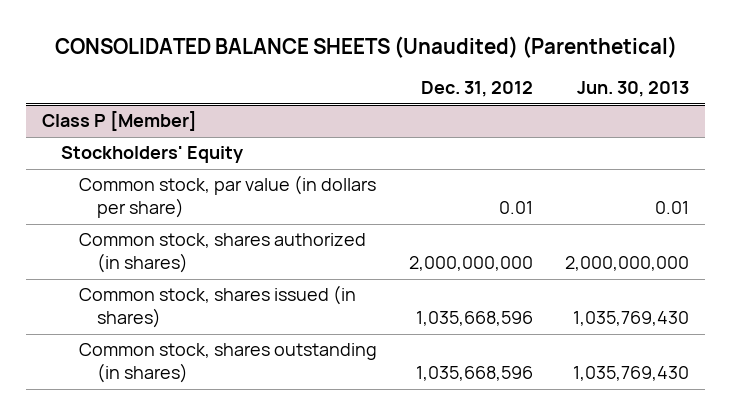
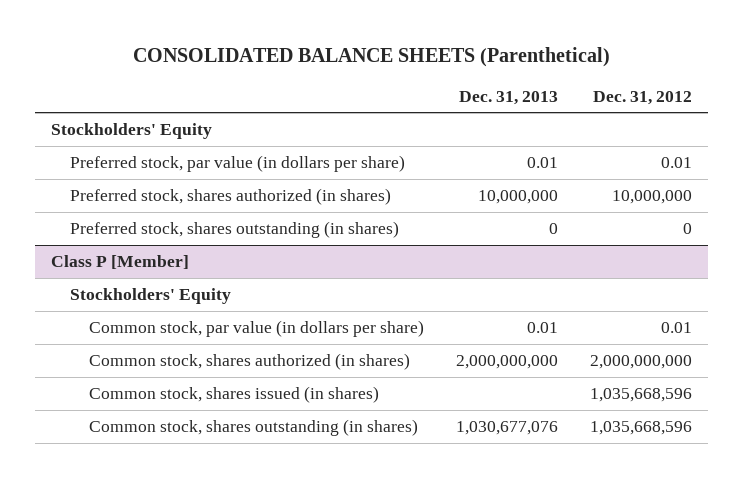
- CONSOLIDATED BALANCE SHEETS (Unaudited) (Parenthetical)
+ CONSOLIDATED BALANCE SHEETS (Parenthetical)
- | Dec. 31, 2012 | Jun. 30, 2013
+ | Dec. 31, 2013 | Dec. 31, 2012
+ Stockholders' Equity
+ Preferred stock, par value (in dollars per share) | 0.01 | 0.01
+ Preferred stock, shares authorized (in shares) | 10,000,000 | 10,000,000
+ Preferred stock, shares outstanding (in shares) | 0 | 0

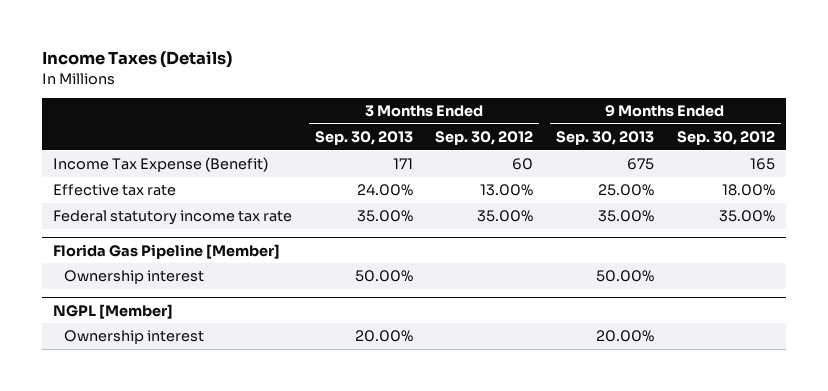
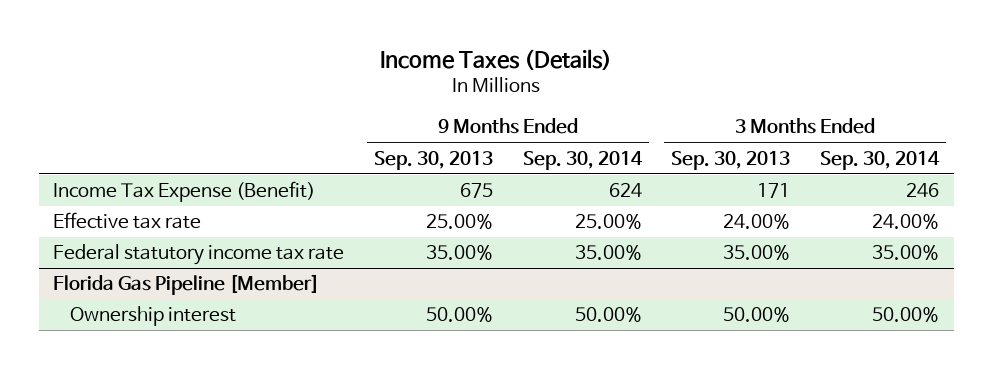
- | 3 Months Ended Sep. 30, 2013 | 3 Months Ended Sep. 30, 2012 | 9 Months Ended Sep. 30, 2013 | 9 Months Ended Sep. 30, 2012
+ | 9 Months Ended Sep. 30, 2013 | 9 Months Ended Sep. 30, 2014 | 3 Months Ended Sep. 30, 2013 | 3 Months Ended Sep. 30, 2014
- NGPL [Member]
- Ownership interest | 20.00% | | 20.00% |

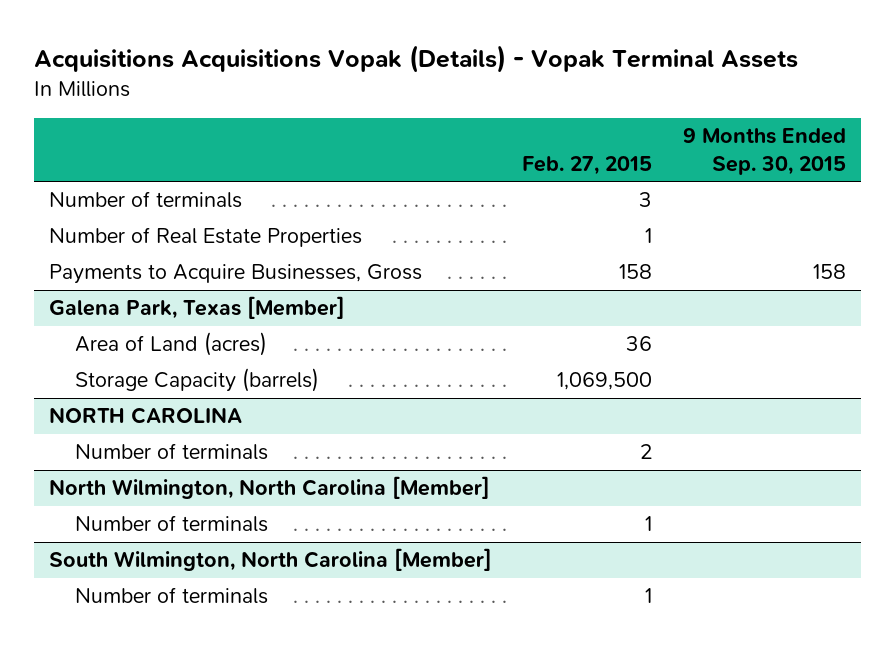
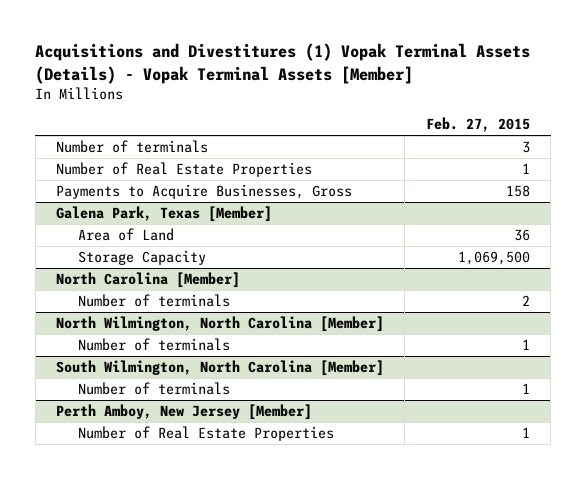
- Acquisitions Acquisitions Vopak (Details) - Vopak Terminal Assets
+ Acquisitions and Divestitures (1) Vopak Terminal Assets (Details) - Vopak Terminal Assets [Member]
- | Feb. 27, 2015 | 9 Months Ended Sep. 30, 2015
+ | Feb. 27, 2015
@ Galena Park, Texas [Member]
- Area of Land (acres) | 36 |
- Storage Capacity (barrels) | 1,069,500 |
- NORTH CAROLINA
@ Galena Park, Texas [Member]
+ Area of Land | 36
+ Storage Capacity | 1,069,500
+ North Carolina [Member]
+ Perth Amboy, New Jersey [Member]
+ Number of Real Estate Properties | 1

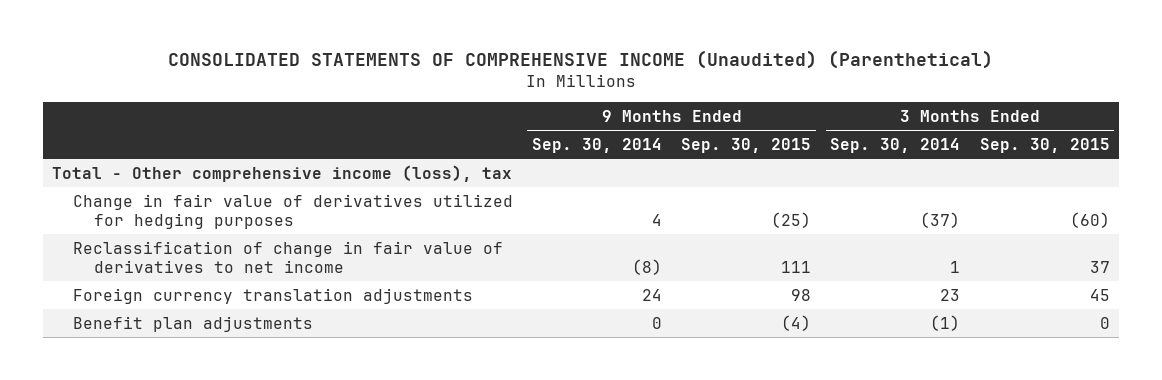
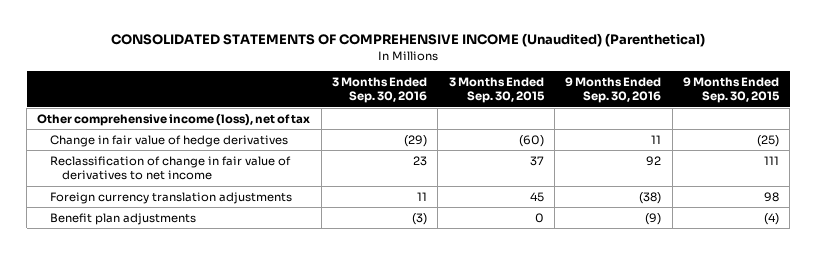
- | 9 Months Ended Sep. 30, 2014 | 9 Months Ended Sep. 30, 2015 | 3 Months Ended Sep. 30, 2014 | 3 Months Ended Sep. 30, 2015
+ | 3 Months Ended Sep. 30, 2016 | 3 Months Ended Sep. 30, 2015 | 9 Months Ended Sep. 30, 2016 | 9 Months Ended Sep. 30, 2015
- Total - Other comprehensive income (loss), tax
- Change in fair value of derivatives utilized for hedging purposes | 4 | (25) | (37) | (60)
+ Other comprehensive income (loss), net of tax
+ Change in fair value of hedge derivatives | (29) | (60) | 11 | (25)

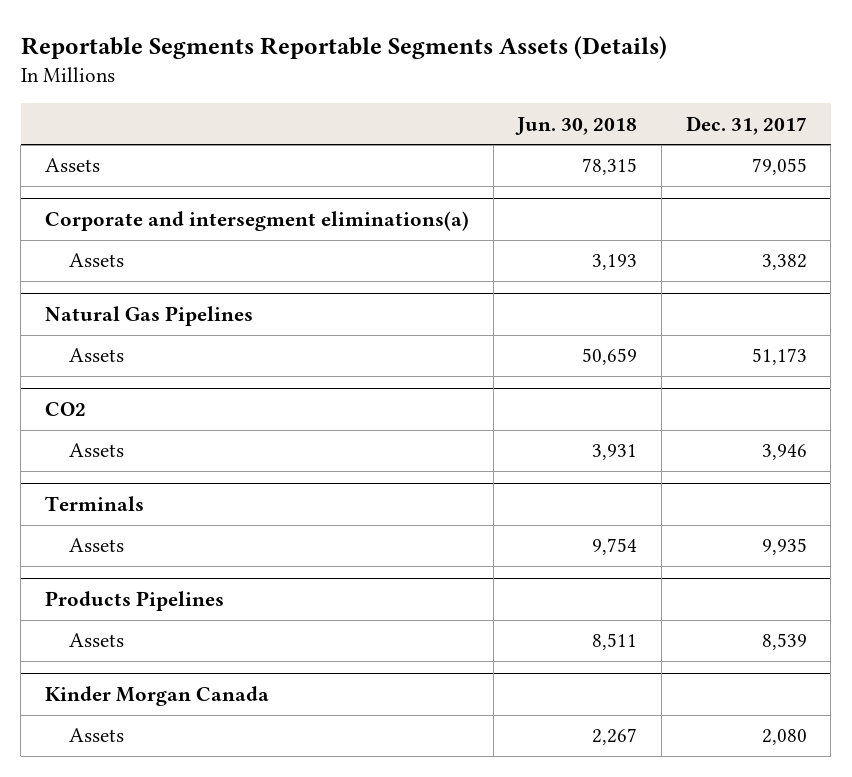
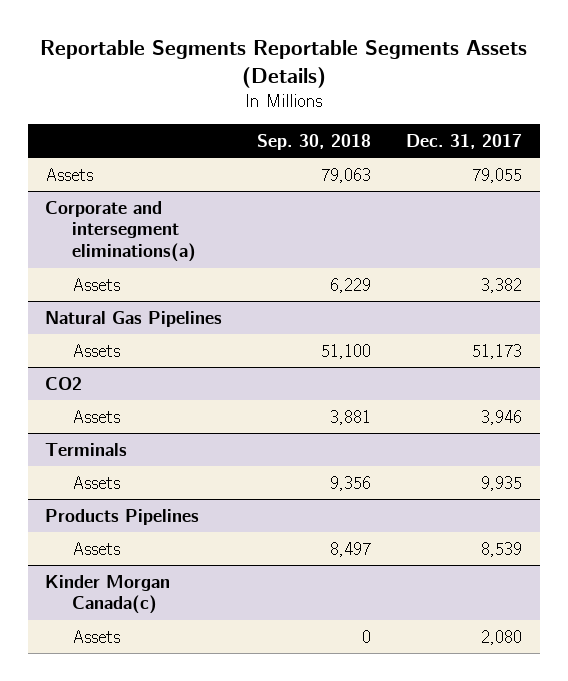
- | Jun. 30, 2018 | Dec. 31, 2017
+ | Sep. 30, 2018 | Dec. 31, 2017
- Kinder Morgan Canada
+ Kinder Morgan Canada(c)

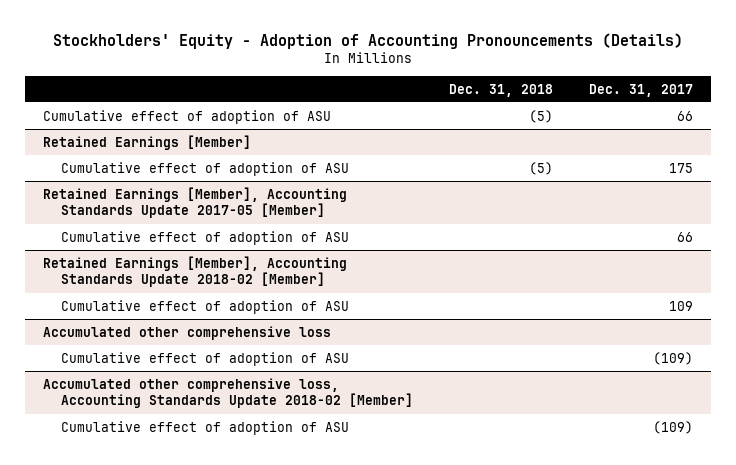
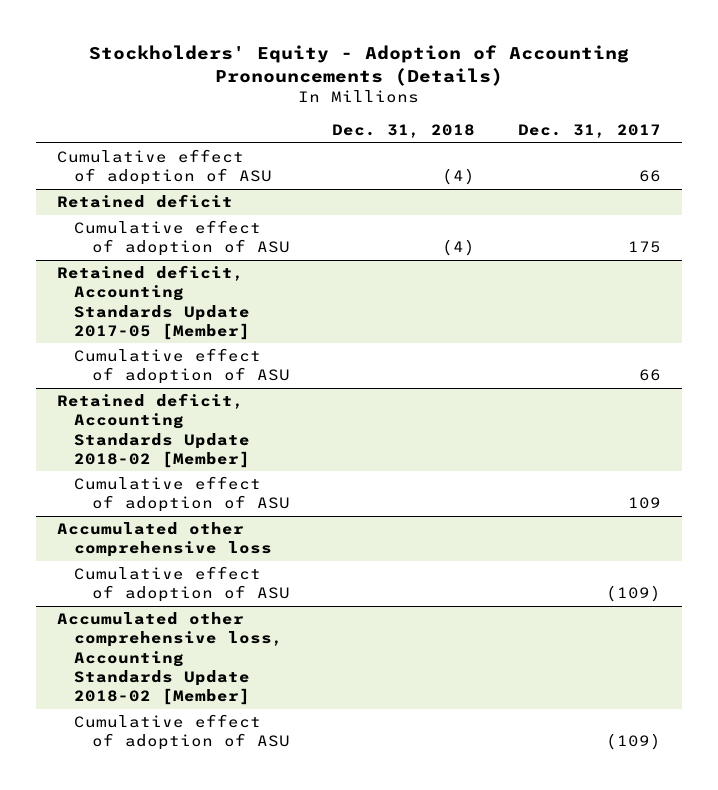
- Cumulative effect of adoption of ASU | (5) | 66
- Retained Earnings [Member]
- Cumulative effect of adoption of ASU | (5) | 175
- Retained Earnings [Member], Accounting Standards Update 2017-05 [Member]
+ Cumulative effect of adoption of ASU | (4) | 66
+ Retained deficit
+ Cumulative effect of adoption of ASU | (4) | 175
+ Retained deficit, Accounting Standards Update 2017-05 [Member]
- Retained Earnings [Member], Accounting Standards Update 2018-02 [Member]
+ Retained deficit, Accounting Standards Update 2018-02 [Member]

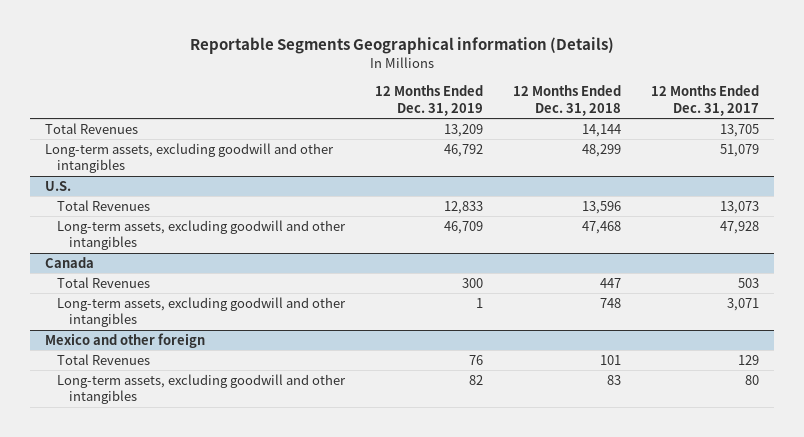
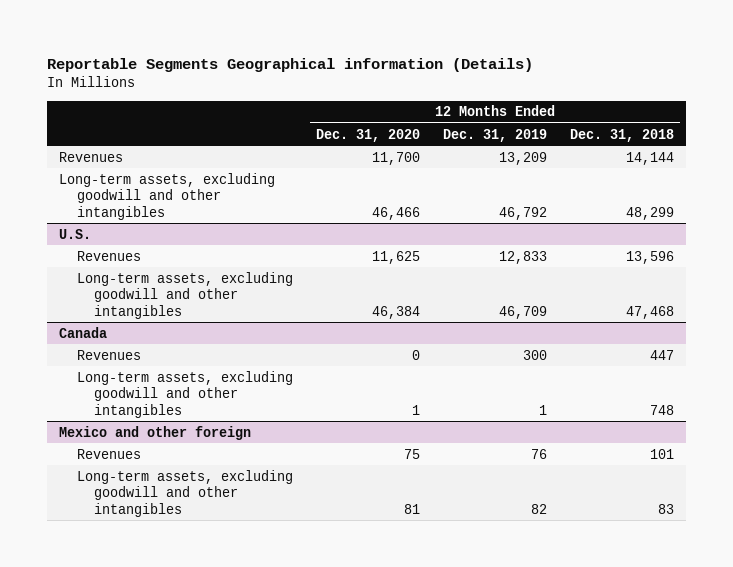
- | 12 Months Ended Dec. 31, 2019 | 12 Months Ended Dec. 31, 2018 | 12 Months Ended Dec. 31, 2017
+ | 12 Months Ended Dec. 31, 2020 | 12 Months Ended Dec. 31, 2019 | 12 Months Ended Dec. 31, 2018
- Total Revenues | 13,209 | 14,144 | 13,705
+ Revenues | 11,700 | 13,209 | 14,144
@ U.S.
- Total Revenues | 12,833 | 13,596 | 13,073
+ Revenues | 11,625 | 12,833 | 13,596
@ Canada
- Total Revenues | 300 | 447 | 503
+ Revenues | 0 | 300 | 447
@ Mexico and other foreign
- Total Revenues | 76 | 101 | 129
+ Revenues | 75 | 76 | 101

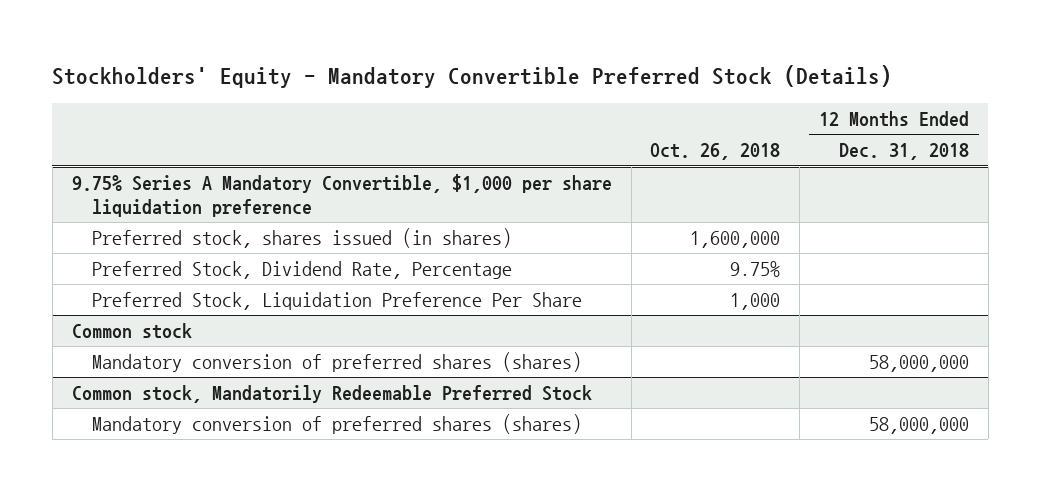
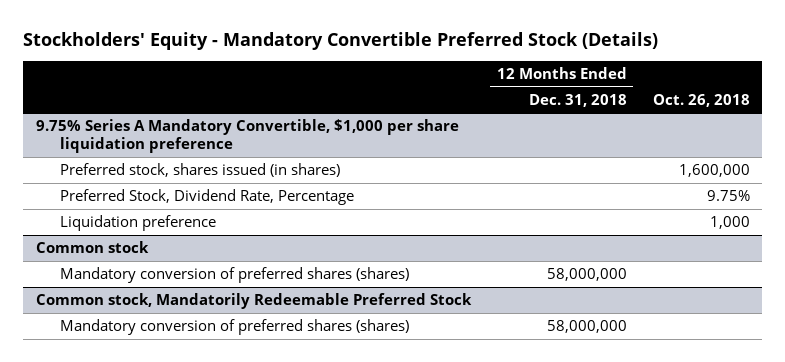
- | Oct. 26, 2018 | 12 Months Ended Dec. 31, 2018
+ | 12 Months Ended Dec. 31, 2018 | Oct. 26, 2018
@ 9.75% Series A Mandatory Convertible, $1,000 per share liquidation preference
- Preferred Stock, Liquidation Preference Per Share | 1,000 |
+ Liquidation preference | | 1,000

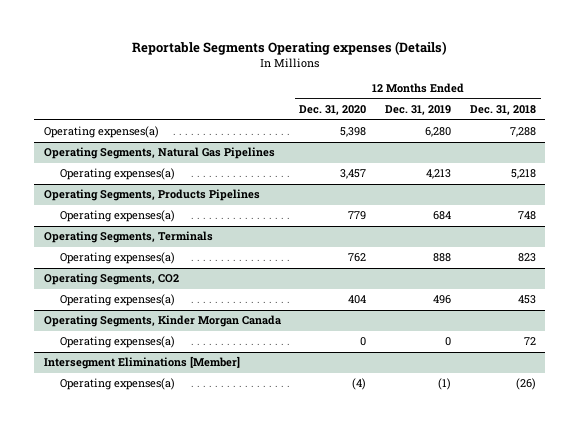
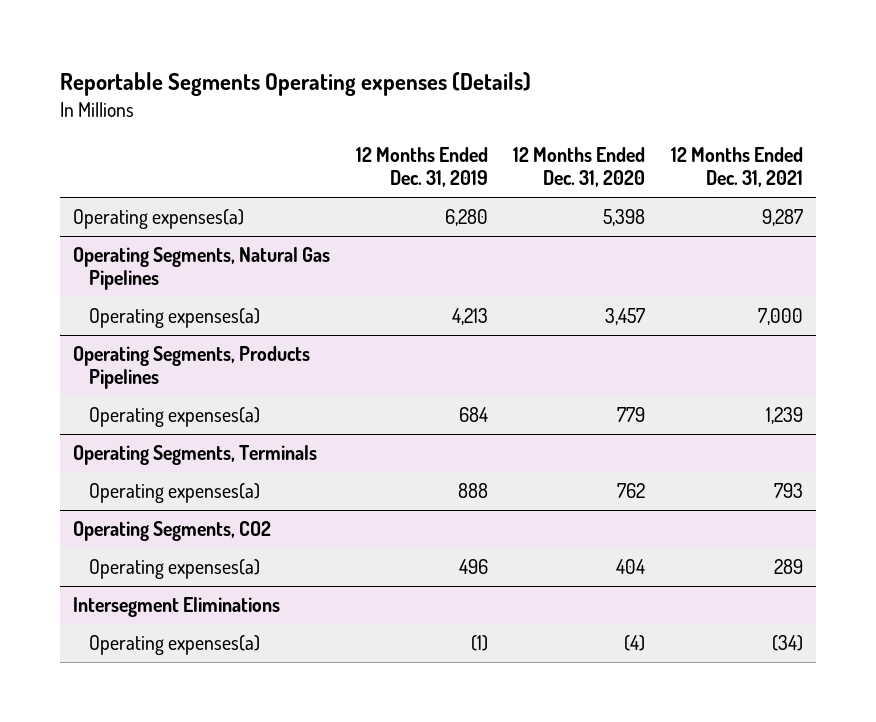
- | 12 Months Ended Dec. 31, 2020 | 12 Months Ended Dec. 31, 2019 | 12 Months Ended Dec. 31, 2018
+ | 12 Months Ended Dec. 31, 2019 | 12 Months Ended Dec. 31, 2020 | 12 Months Ended Dec. 31, 2021
- Operating Segments, Kinder Morgan Canada
- Operating expenses(a) | 0 | 0 | 72
- Intersegment Eliminations [Member]
+ Intersegment Eliminations

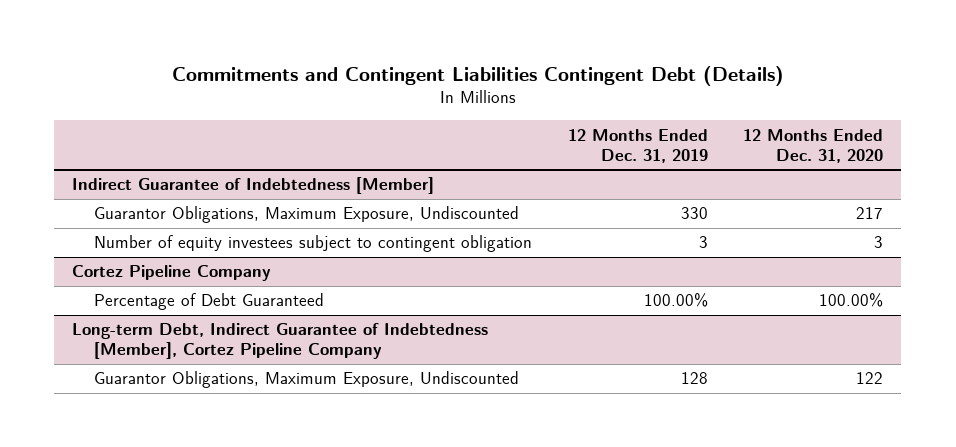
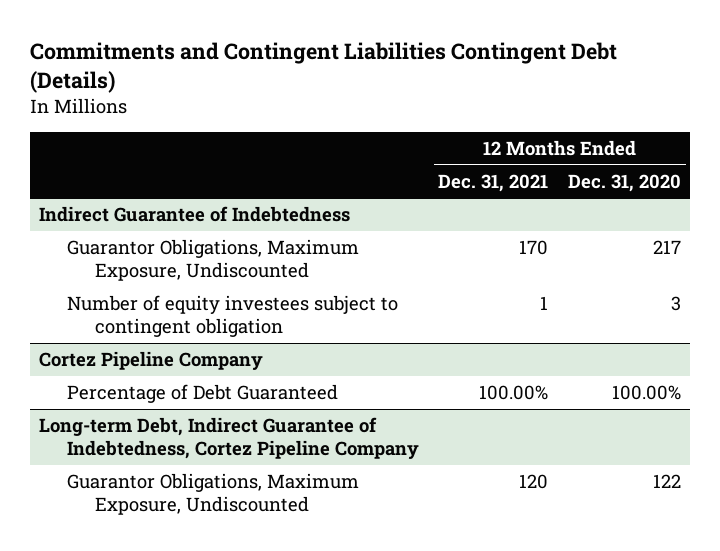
- | 12 Months Ended Dec. 31, 2019 | 12 Months Ended Dec. 31, 2020
+ | 12 Months Ended Dec. 31, 2021 | 12 Months Ended Dec. 31, 2020
- Indirect Guarantee of Indebtedness [Member]
+ Indirect Guarantee of Indebtedness
- Long-term Debt, Indirect Guarantee of Indebtedness [Member], Cortez Pipeline Company
+ Long-term Debt, Indirect Guarantee of Indebtedness, Cortez Pipeline Company

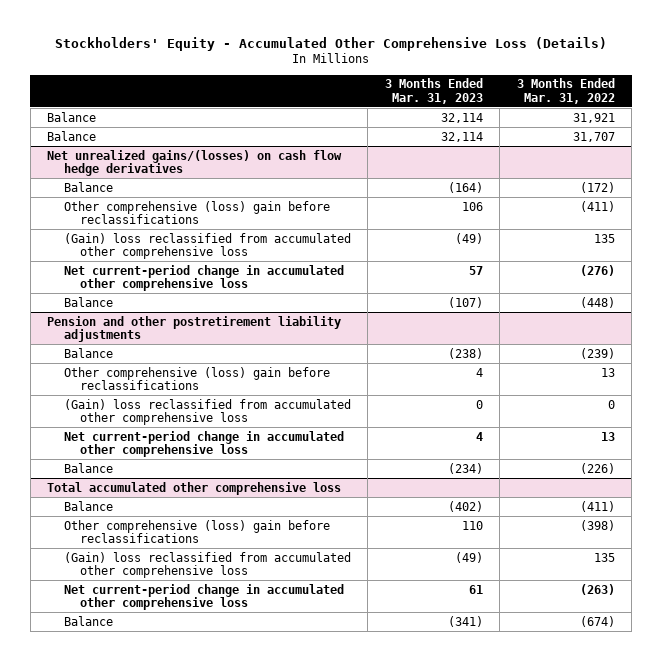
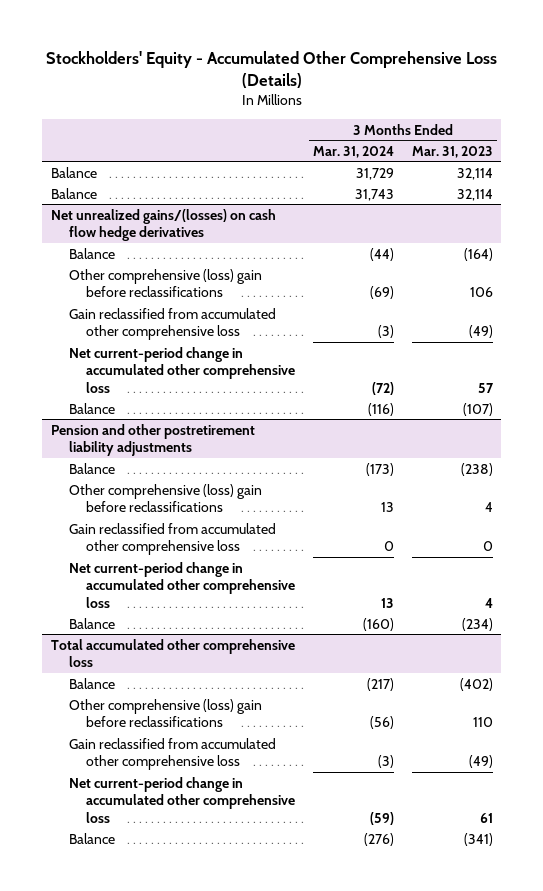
- | 3 Months Ended Mar. 31, 2023 | 3 Months Ended Mar. 31, 2022
+ | 3 Months Ended Mar. 31, 2024 | 3 Months Ended Mar. 31, 2023
@ Net unrealized gains/(losses) on cash flow hedge derivatives
- (Gain) loss reclassified from accumulated other comprehensive loss | (49) | 135
+ Gain reclassified from accumulated other comprehensive loss | (3) | (49)
@ Pension and other postretirement liability adjustments
- (Gain) loss reclassified from accumulated other comprehensive loss | 0 | 0
+ Gain reclassified from accumulated other comprehensive loss | 0 | 0
@ Total accumulated other comprehensive loss
- (Gain) loss reclassified from accumulated other comprehensive loss | (49) | 135
+ Gain reclassified from accumulated other comprehensive loss | (3) | (49)

